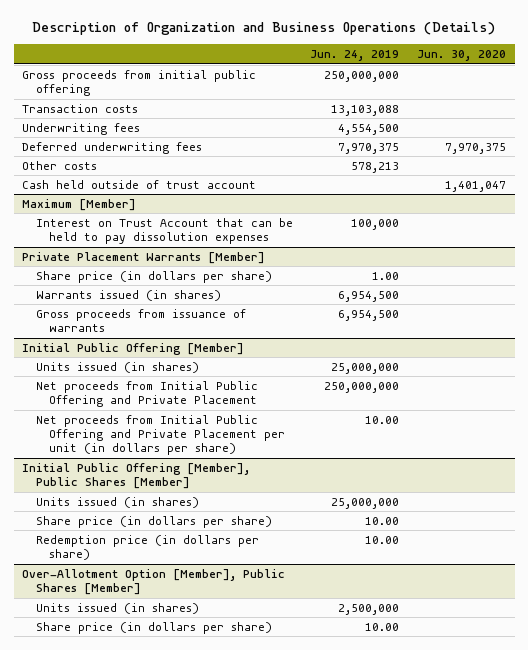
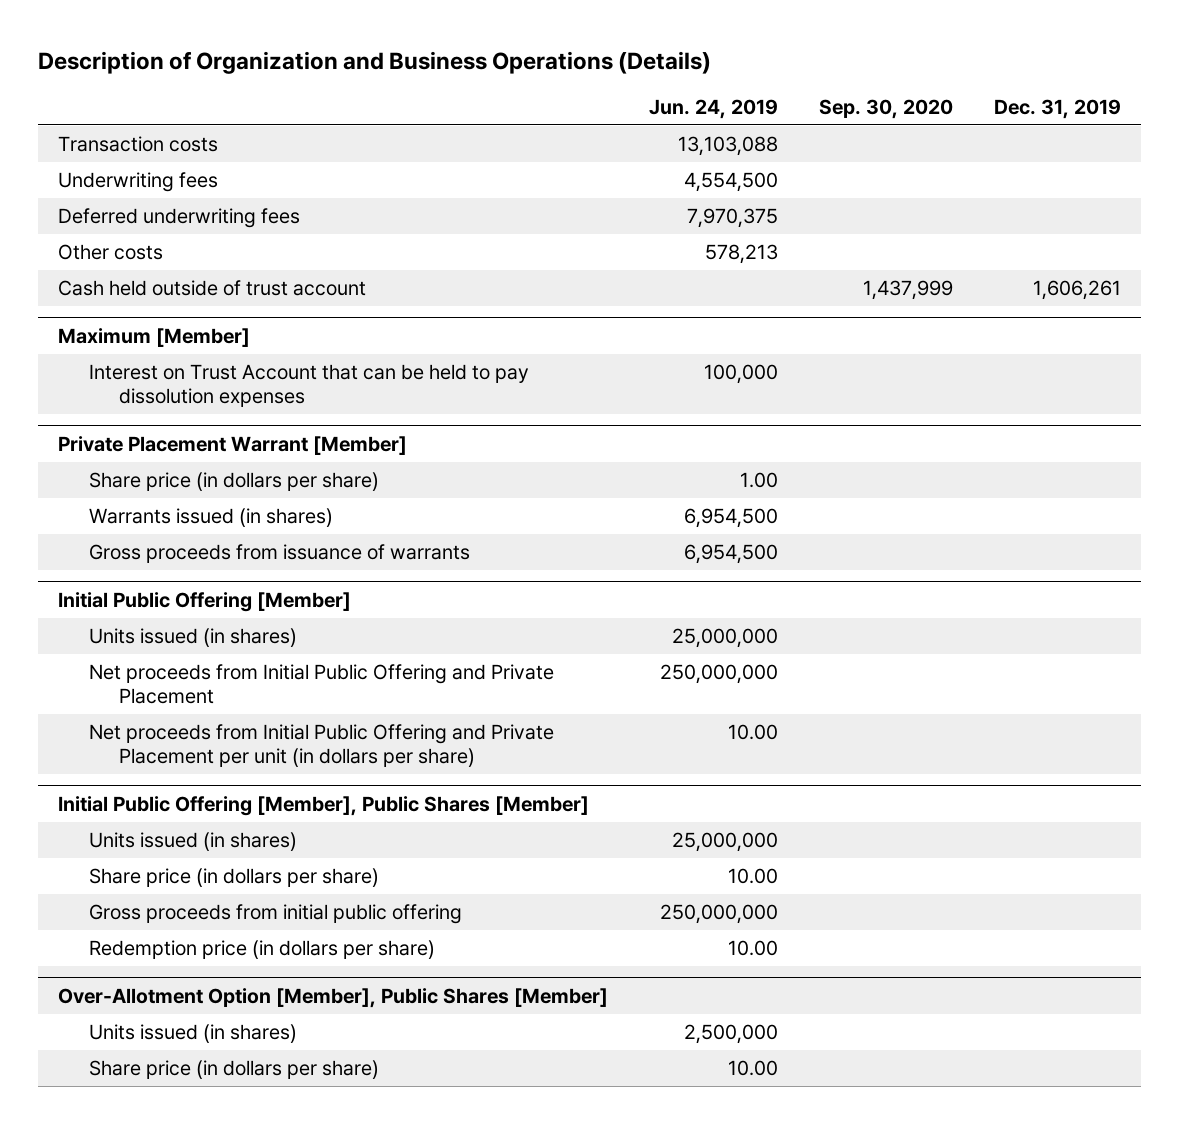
- | Jun. 24, 2019 | Jun. 30, 2020
+ | Jun. 24, 2019 | Sep. 30, 2020 | Dec. 31, 2019
- Gross proceeds from initial public offering | 250,000,000 |
- Private Placement Warrants [Member]
+ Private Placement Warrant [Member]
@ Initial Public Offering [Member], Public Shares [Member]
+ Gross proceeds from initial public offering | 250,000,000 | |

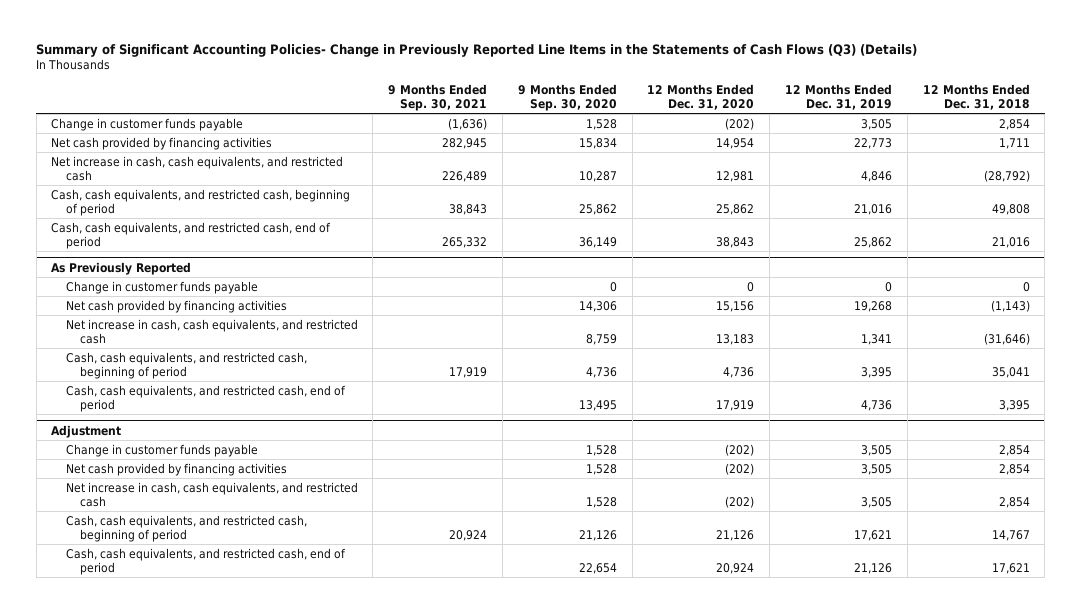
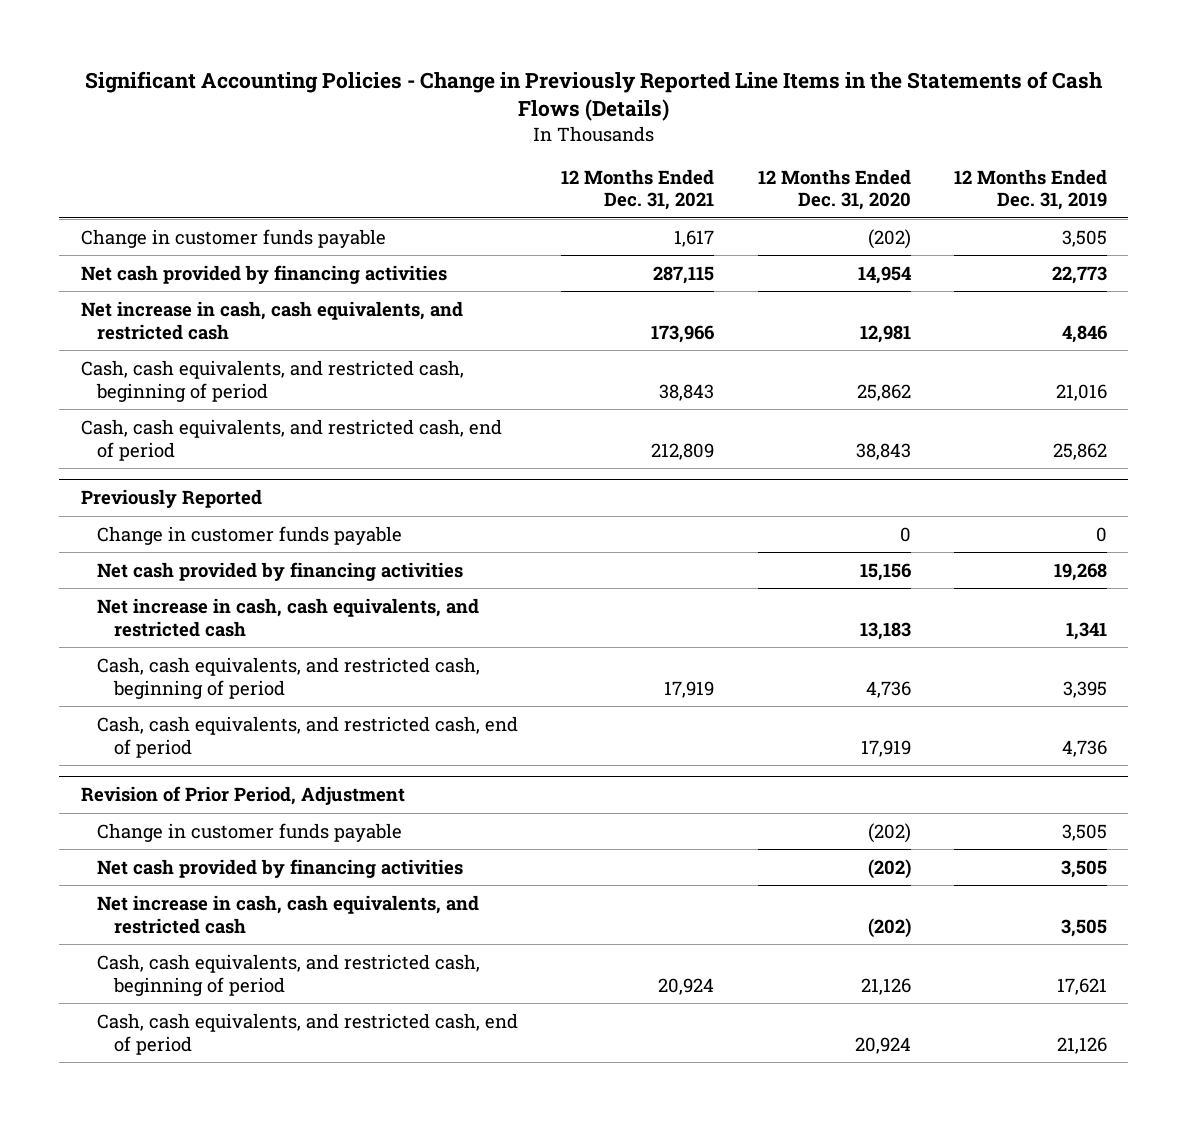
- Summary of Significant Accounting Policies- Change in Previously Reported Line Items in the Statements of Cash Flows (Q3) (Details)
+ Significant Accounting Policies - Change in Previously Reported Line Items in the Statements of Cash Flows (Details)
- | 9 Months Ended Sep. 30, 2021 | 9 Months Ended Sep. 30, 2020 | 12 Months Ended Dec. 31, 2020 | 12 Months Ended Dec. 31, 2019 | 12 Months Ended Dec. 31, 2018
+ | 12 Months Ended Dec. 31, 2021 | 12 Months Ended Dec. 31, 2020 | 12 Months Ended Dec. 31, 2019
- As Previously Reported
+ Previously Reported
- Adjustment
+ Revision of Prior Period, Adjustment

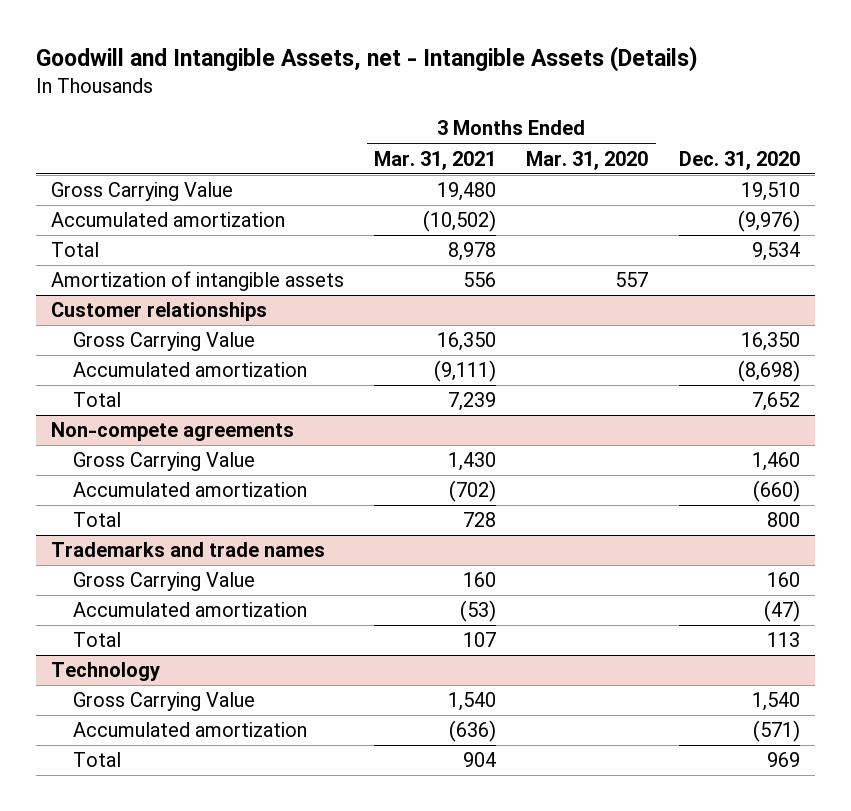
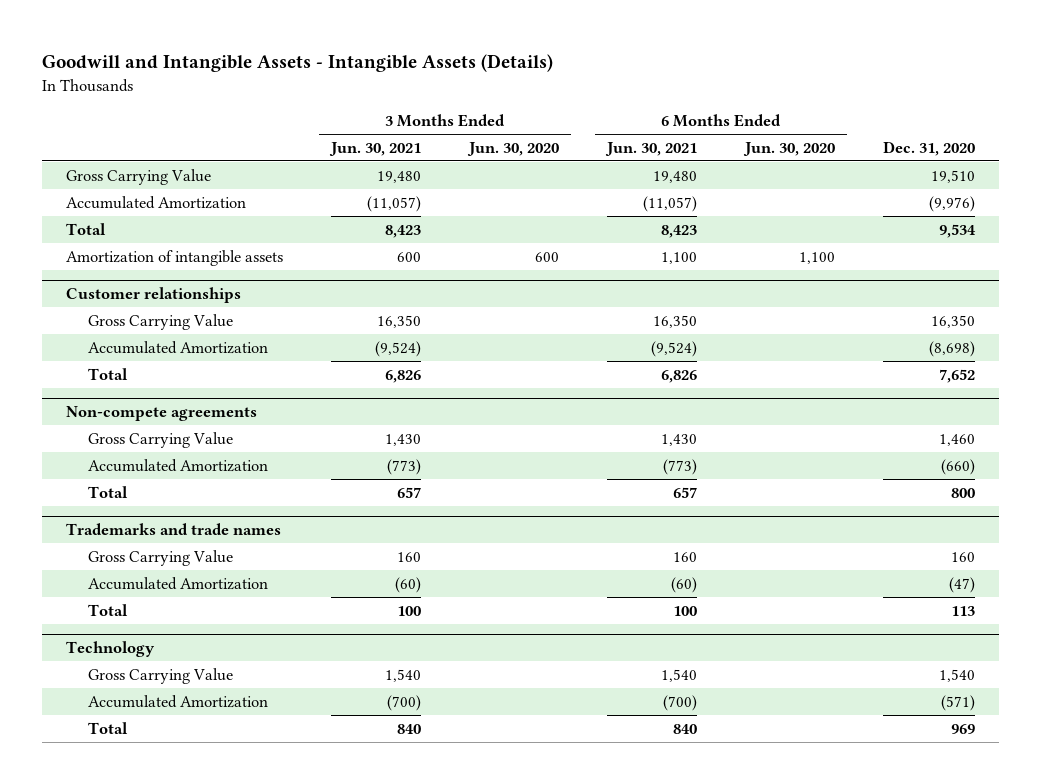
- Goodwill and Intangible Assets, net - Intangible Assets (Details)
+ Goodwill and Intangible Assets - Intangible Assets (Details)
- | 3 Months Ended Mar. 31, 2021 | 3 Months Ended Mar. 31, 2020 | Dec. 31, 2020
+ | 3 Months Ended Jun. 30, 2021 | 3 Months Ended Jun. 30, 2020 | 6 Months Ended Jun. 30, 2021 | 6 Months Ended Jun. 30, 2020 | Dec. 31, 2020
- Accumulated amortization | (10,502) | | (9,976)
+ Accumulated Amortization | (11,057) | | (11,057) | | (9,976)
@ Customer relationships
- Accumulated amortization | (9,111) | | (8,698)
+ Accumulated Amortization | (9,524) | | (9,524) | | (8,698)
@ Non-compete agreements
- Accumulated amortization | (702) | | (660)
+ Accumulated Amortization | (773) | | (773) | | (660)
@ Trademarks and trade names
- Accumulated amortization | (53) | | (47)
+ Accumulated Amortization | (60) | | (60) | | (47)
@ Technology
- Accumulated amortization | (636) | | (571)
+ Accumulated Amortization | (700) | | (700) | | (571)

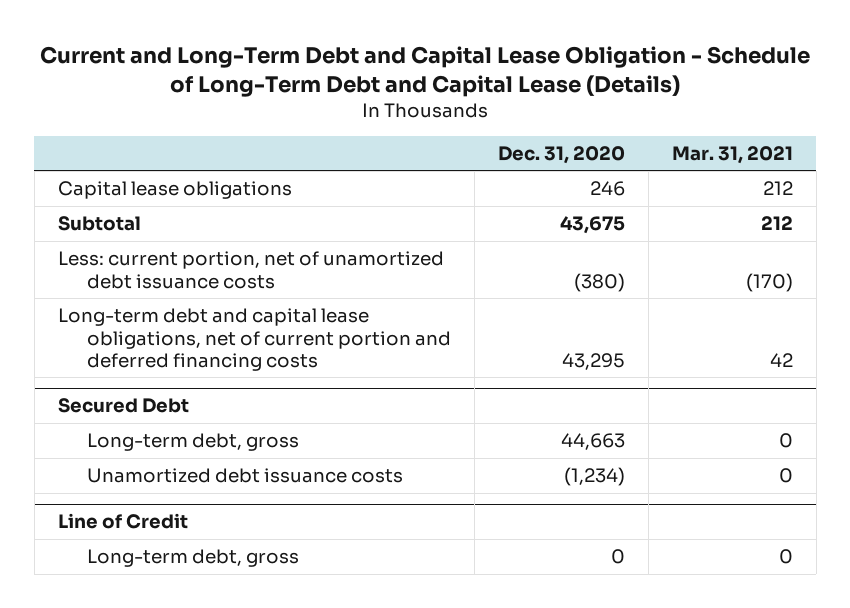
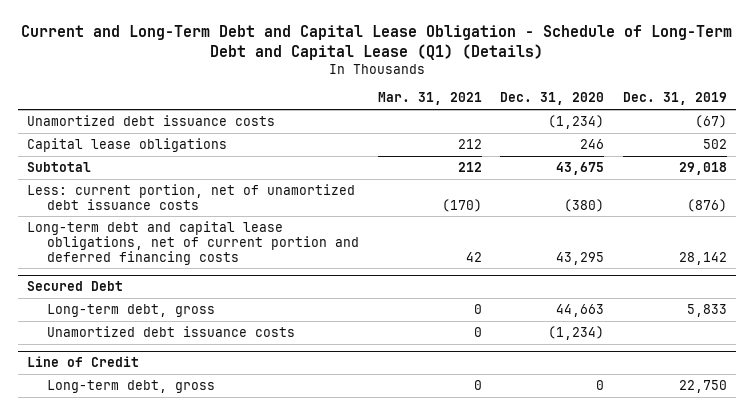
- Current and Long-Term Debt and Capital Lease Obligation - Schedule of Long-Term Debt and Capital Lease (Details)
+ Current and Long-Term Debt and Capital Lease Obligation - Schedule of Long-Term Debt and Capital Lease (Q1) (Details)
- | Dec. 31, 2020 | Mar. 31, 2021
+ | Mar. 31, 2021 | Dec. 31, 2020 | Dec. 31, 2019
+ Unamortized debt issuance costs | | (1,234) | (67)

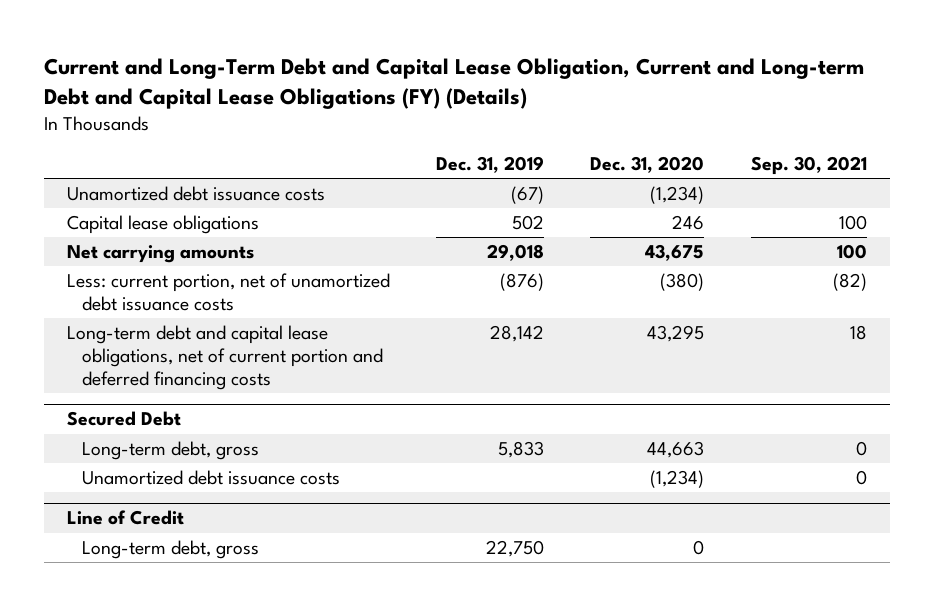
- Current and Long-Term Debt and Capital Lease Obligation - Schedule of Long-Term Debt and Capital Lease (Q1) (Details)
+ Current and Long-Term Debt and Capital Lease Obligation, Current and Long-term Debt and Capital Lease Obligations (FY) (Details)
- | Mar. 31, 2021 | Dec. 31, 2020 | Dec. 31, 2019
+ | Dec. 31, 2019 | Dec. 31, 2020 | Sep. 30, 2021
- Subtotal | 212 | 43,675 | 29,018
+ Net carrying amounts | 29,018 | 43,675 | 100

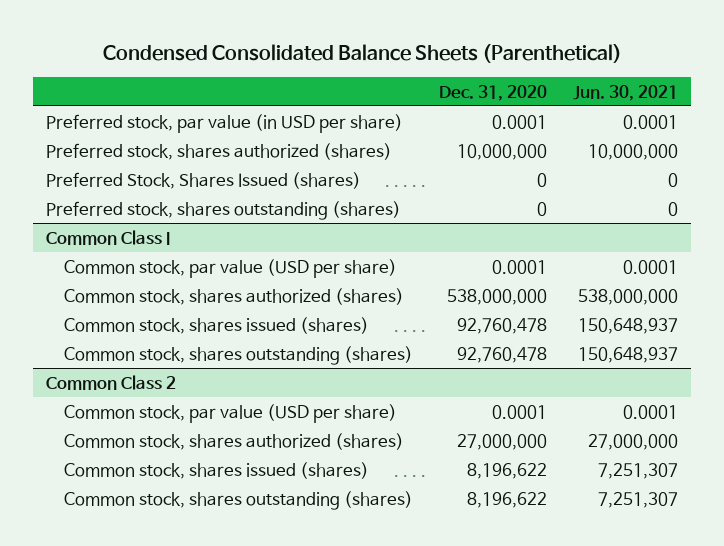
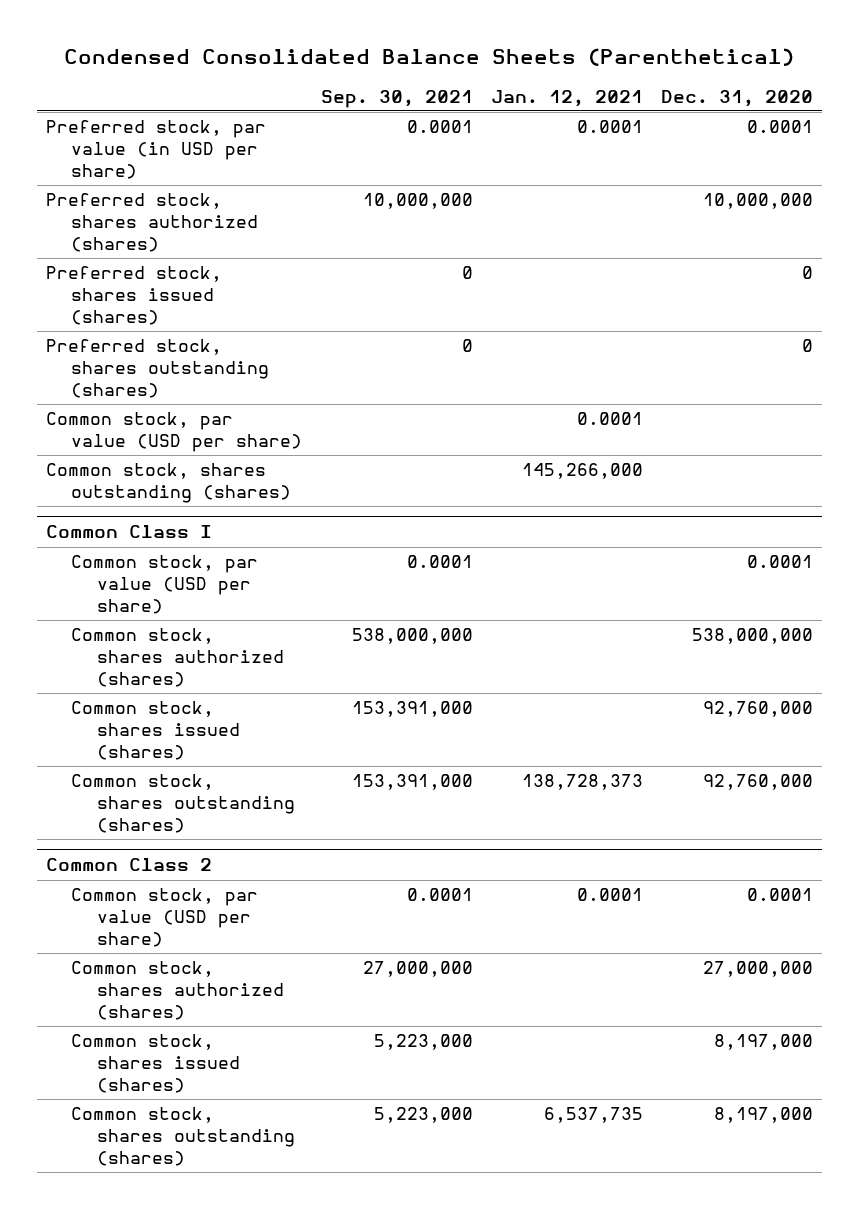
- | Dec. 31, 2020 | Jun. 30, 2021
+ | Sep. 30, 2021 | Jan. 12, 2021 | Dec. 31, 2020
- Preferred Stock, Shares Issued (shares) | 0 | 0
+ Preferred stock, shares issued (shares) | 0 | | 0
+ Common stock, par value (USD per share) | | 0.0001 |
+ Common stock, shares outstanding (shares) | | 145,266,000 |
@ Common Class I
- Common stock, shares issued (shares) | 92,760,478 | 150,648,937
- Common stock, shares outstanding (shares) | 92,760,478 | 150,648,937
+ Common stock, shares issued (shares) | 153,391,000 | | 92,760,000
+ Common stock, shares outstanding (shares) | 153,391,000 | 138,728,373 | 92,760,000
@ Common Class 2
- Common stock, shares issued (shares) | 8,196,622 | 7,251,307
- Common stock, shares outstanding (shares) | 8,196,622 | 7,251,307
+ Common stock, shares issued (shares) | 5,223,000 | | 8,197,000
+ Common stock, shares outstanding (shares) | 5,223,000 | 6,537,735 | 8,197,000

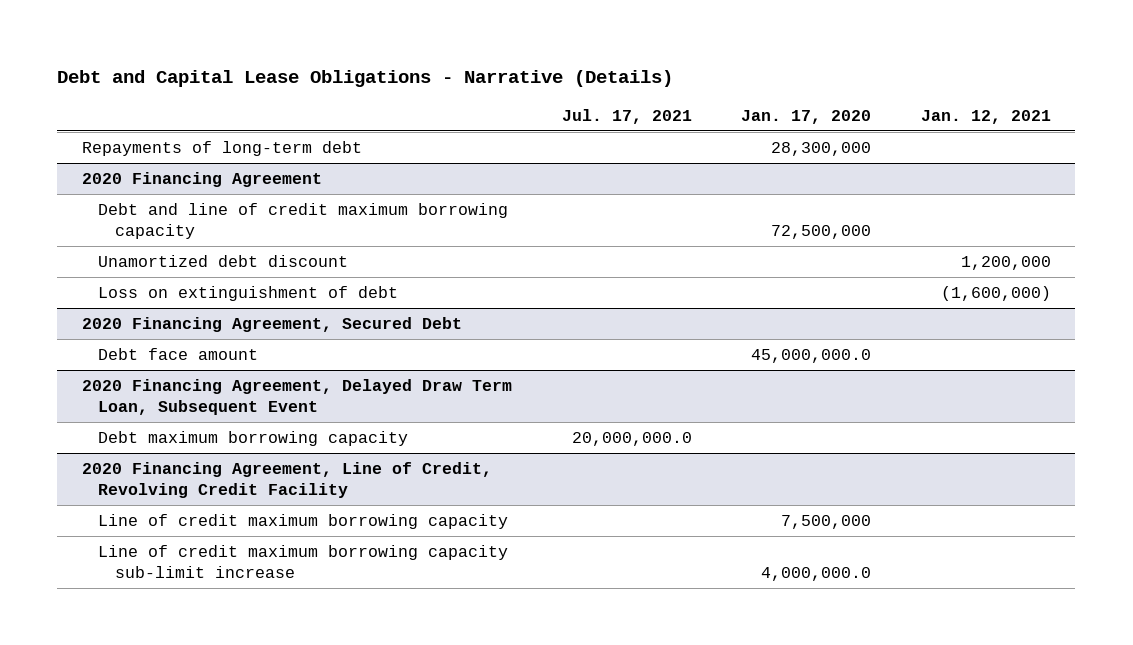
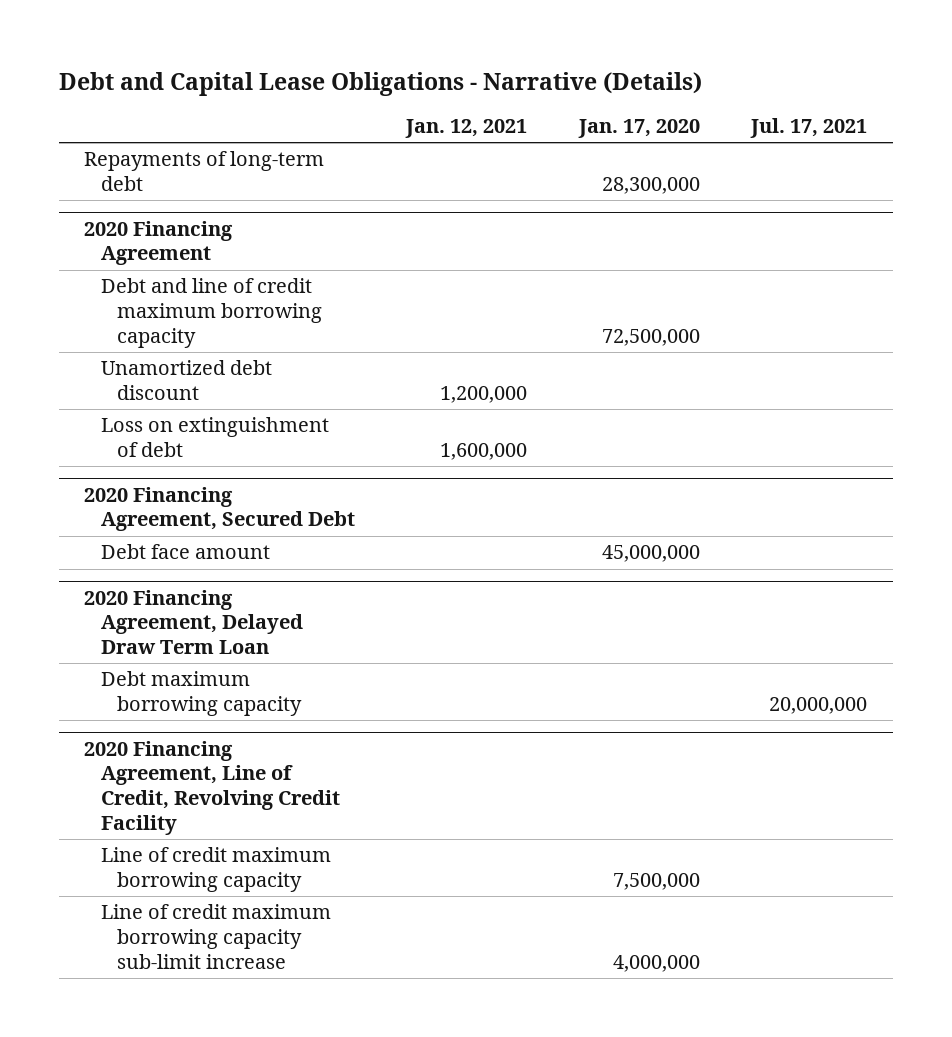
- | Jul. 17, 2021 | Jan. 17, 2020 | Jan. 12, 2021
+ | Jan. 12, 2021 | Jan. 17, 2020 | Jul. 17, 2021
@ 2020 Financing Agreement
- Loss on extinguishment of debt | | | (1,600,000)
+ Loss on extinguishment of debt | 1,600,000 | |
@ 2020 Financing Agreement, Secured Debt
- Debt face amount | | 45,000,000.0 |
- 2020 Financing Agreement, Delayed Draw Term Loan, Subsequent Event
- Debt maximum borrowing capacity | 20,000,000.0 | |
@ 2020 Financing Agreement, Secured Debt
+ Debt face amount | | 45,000,000 |
+ 2020 Financing Agreement, Delayed Draw Term Loan
+ Debt maximum borrowing capacity | | | 20,000,000
@ 2020 Financing Agreement, Line of Credit, Revolving Credit Facility
- Line of credit maximum borrowing capacity sub-limit increase | | 4,000,000.0 |
+ Line of credit maximum borrowing capacity sub-limit increase | | 4,000,000 |

